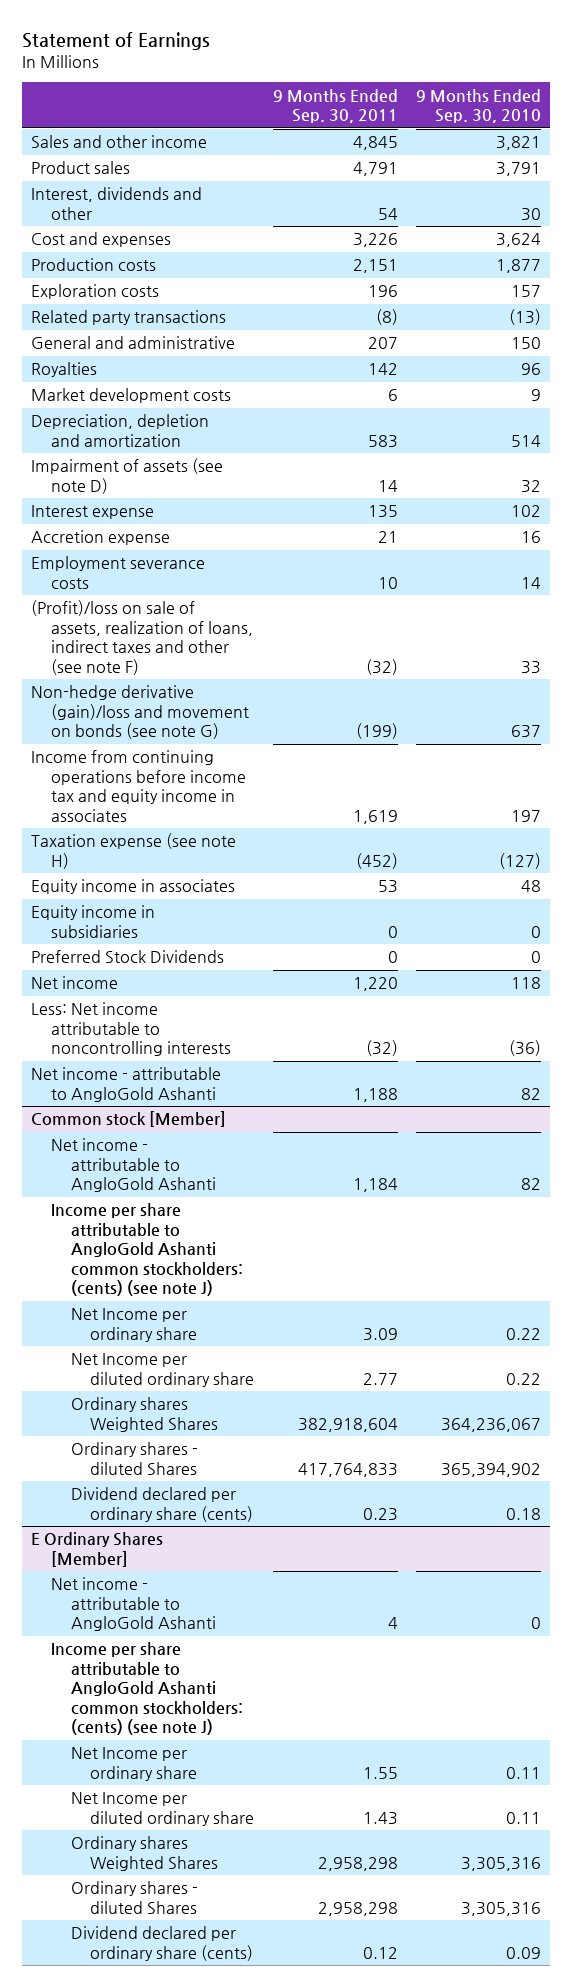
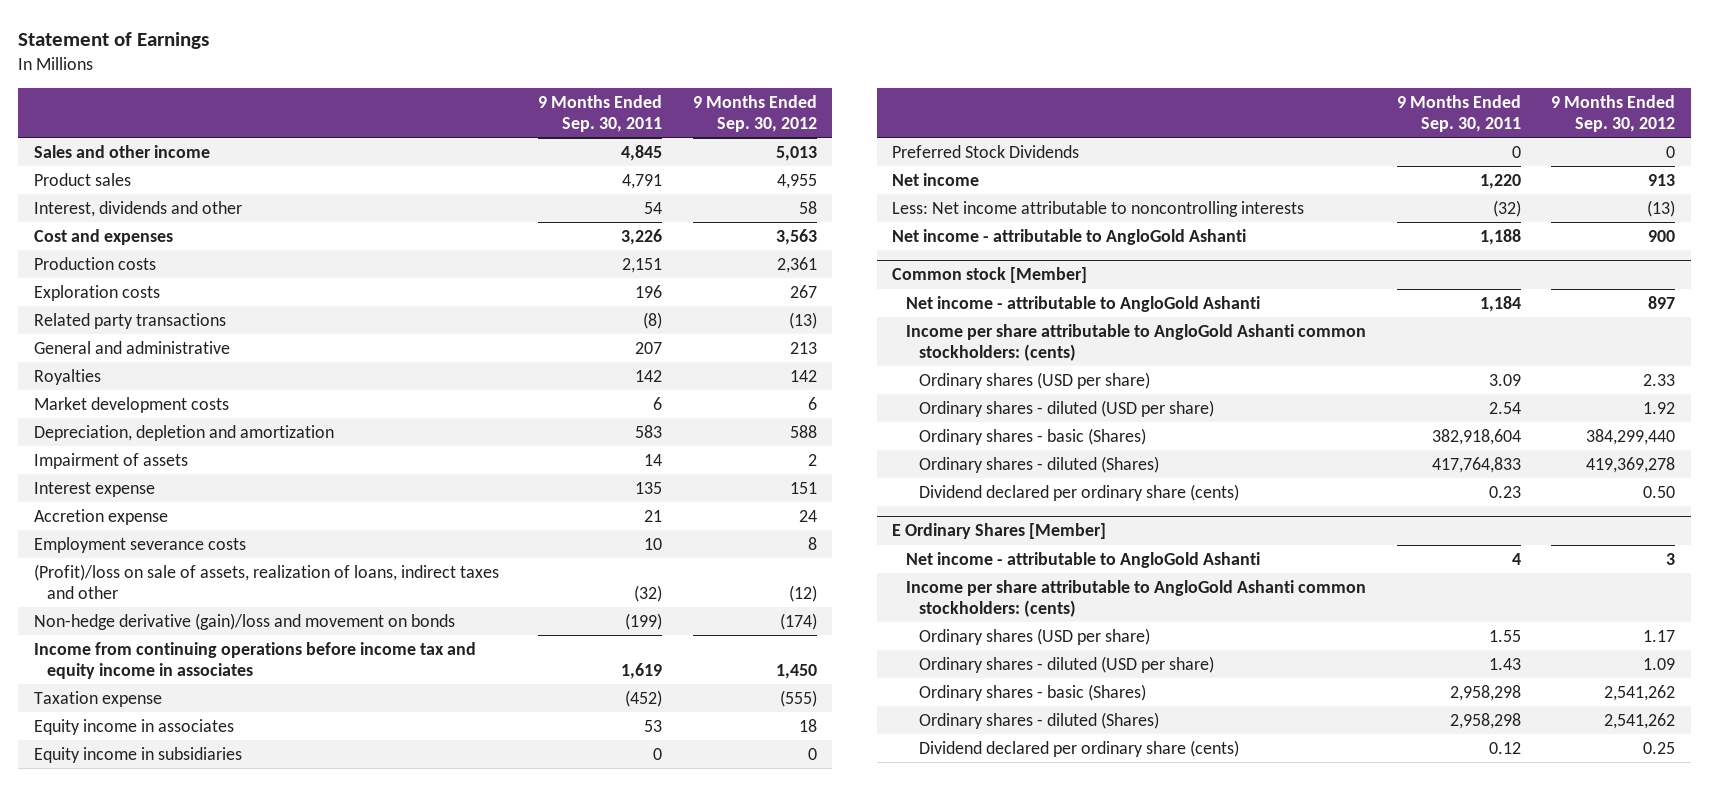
- | 9 Months Ended Sep. 30, 2011 | 9 Months Ended Sep. 30, 2010
+ | 9 Months Ended Sep. 30, 2011 | 9 Months Ended Sep. 30, 2012
- Impairment of assets (see note D) | 14 | 32
+ Impairment of assets | 14 | 2
- (Profit)/loss on sale of assets, realization of loans, indirect taxes and other (see note F) | (32) | 33
- Non-hedge derivative (gain)/loss and movement on bonds (see note G) | (199) | 637
+ (Profit)/loss on sale of assets, realization of loans, indirect taxes and other | (32) | (12)
+ Non-hedge derivative (gain)/loss and movement on bonds | (199) | (174)
- Taxation expense (see note H) | (452) | (127)
+ Taxation expense | (452) | (555)
@ Common stock [Member]
- Income per share attributable to AngloGold Ashanti common stockholders: (cents) (see note J)
- Net Income per ordinary share | 3.09 | 0.22
- Net Income per diluted ordinary share | 2.77 | 0.22
- Ordinary shares Weighted Shares | 382,918,604 | 364,236,067
- Ordinary shares - diluted Shares | 417,764,833 | 365,394,902
+ Income per share attributable to AngloGold Ashanti common stockholders: (cents)
+ Ordinary shares (USD per share) | 3.09 | 2.33
+ Ordinary shares - diluted (USD per share) | 2.54 | 1.92
+ Ordinary shares - basic (Shares) | 382,918,604 | 384,299,440
+ Ordinary shares - diluted (Shares) | 417,764,833 | 419,369,278
@ E Ordinary Shares [Member]
- Income per share attributable to AngloGold Ashanti common stockholders: (cents) (see note J)
- Net Income per ordinary share | 1.55 | 0.11
- Net Income per diluted ordinary share | 1.43 | 0.11
- Ordinary shares Weighted Shares | 2,958,298 | 3,305,316
- Ordinary shares - diluted Shares | 2,958,298 | 3,305,316
+ Income per share attributable to AngloGold Ashanti common stockholders: (cents)
+ Ordinary shares (USD per share) | 1.55 | 1.17
+ Ordinary shares - diluted (USD per share) | 1.43 | 1.09
+ Ordinary shares - basic (Shares) | 2,958,298 | 2,541,262
+ Ordinary shares - diluted (Shares) | 2,958,298 | 2,541,262

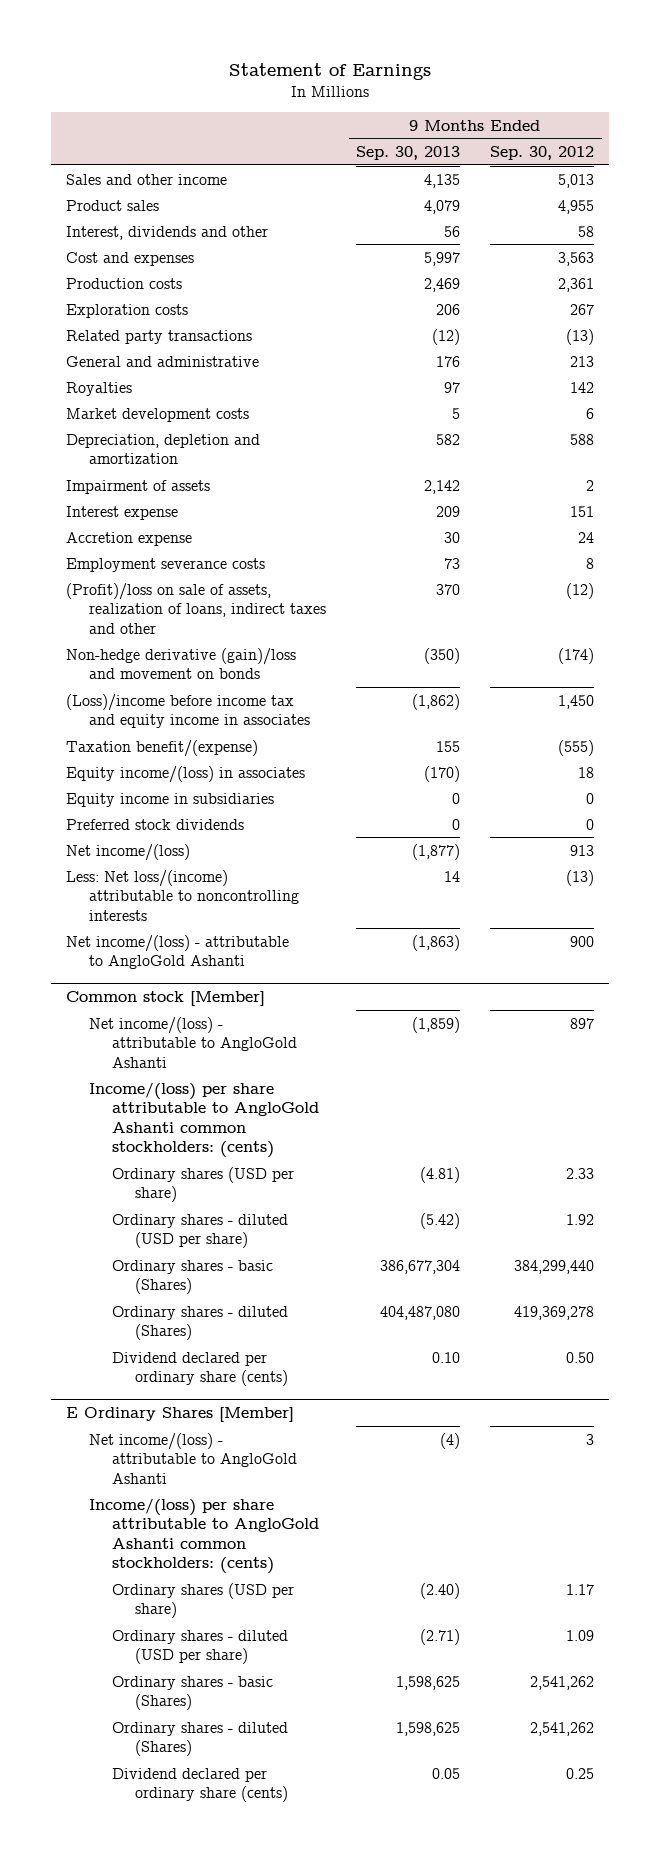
- | 9 Months Ended Sep. 30, 2011 | 9 Months Ended Sep. 30, 2012
+ | 9 Months Ended Sep. 30, 2013 | 9 Months Ended Sep. 30, 2012
- Income from continuing operations before income tax and equity income in associates | 1,619 | 1,450
- Taxation expense | (452) | (555)
- Equity income in associates | 53 | 18
+ (Loss)/income before income tax and equity income in associates | (1,862) | 1,450
+ Taxation benefit/(expense) | 155 | (555)
+ Equity income/(loss) in associates | (170) | 18
- Preferred Stock Dividends | 0 | 0
- Net income | 1,220 | 913
- Less: Net income attributable to noncontrolling interests | (32) | (13)
- Net income - attributable to AngloGold Ashanti | 1,188 | 900
+ Preferred stock dividends | 0 | 0
+ Net income/(loss) | (1,877) | 913
+ Less: Net loss/(income) attributable to noncontrolling interests | 14 | (13)
+ Net income/(loss) - attributable to AngloGold Ashanti | (1,863) | 900
@ Common stock [Member]
- Net income - attributable to AngloGold Ashanti | 1,184 | 897
- Income per share attributable to AngloGold Ashanti common stockholders: (cents)
+ Net income/(loss) - attributable to AngloGold Ashanti | (1,859) | 897
+ Income/(loss) per share attributable to AngloGold Ashanti common stockholders: (cents)
@ E Ordinary Shares [Member]
- Net income - attributable to AngloGold Ashanti | 4 | 3
- Income per share attributable to AngloGold Ashanti common stockholders: (cents)
+ Net income/(loss) - attributable to AngloGold Ashanti | (4) | 3
+ Income/(loss) per share attributable to AngloGold Ashanti common stockholders: (cents)

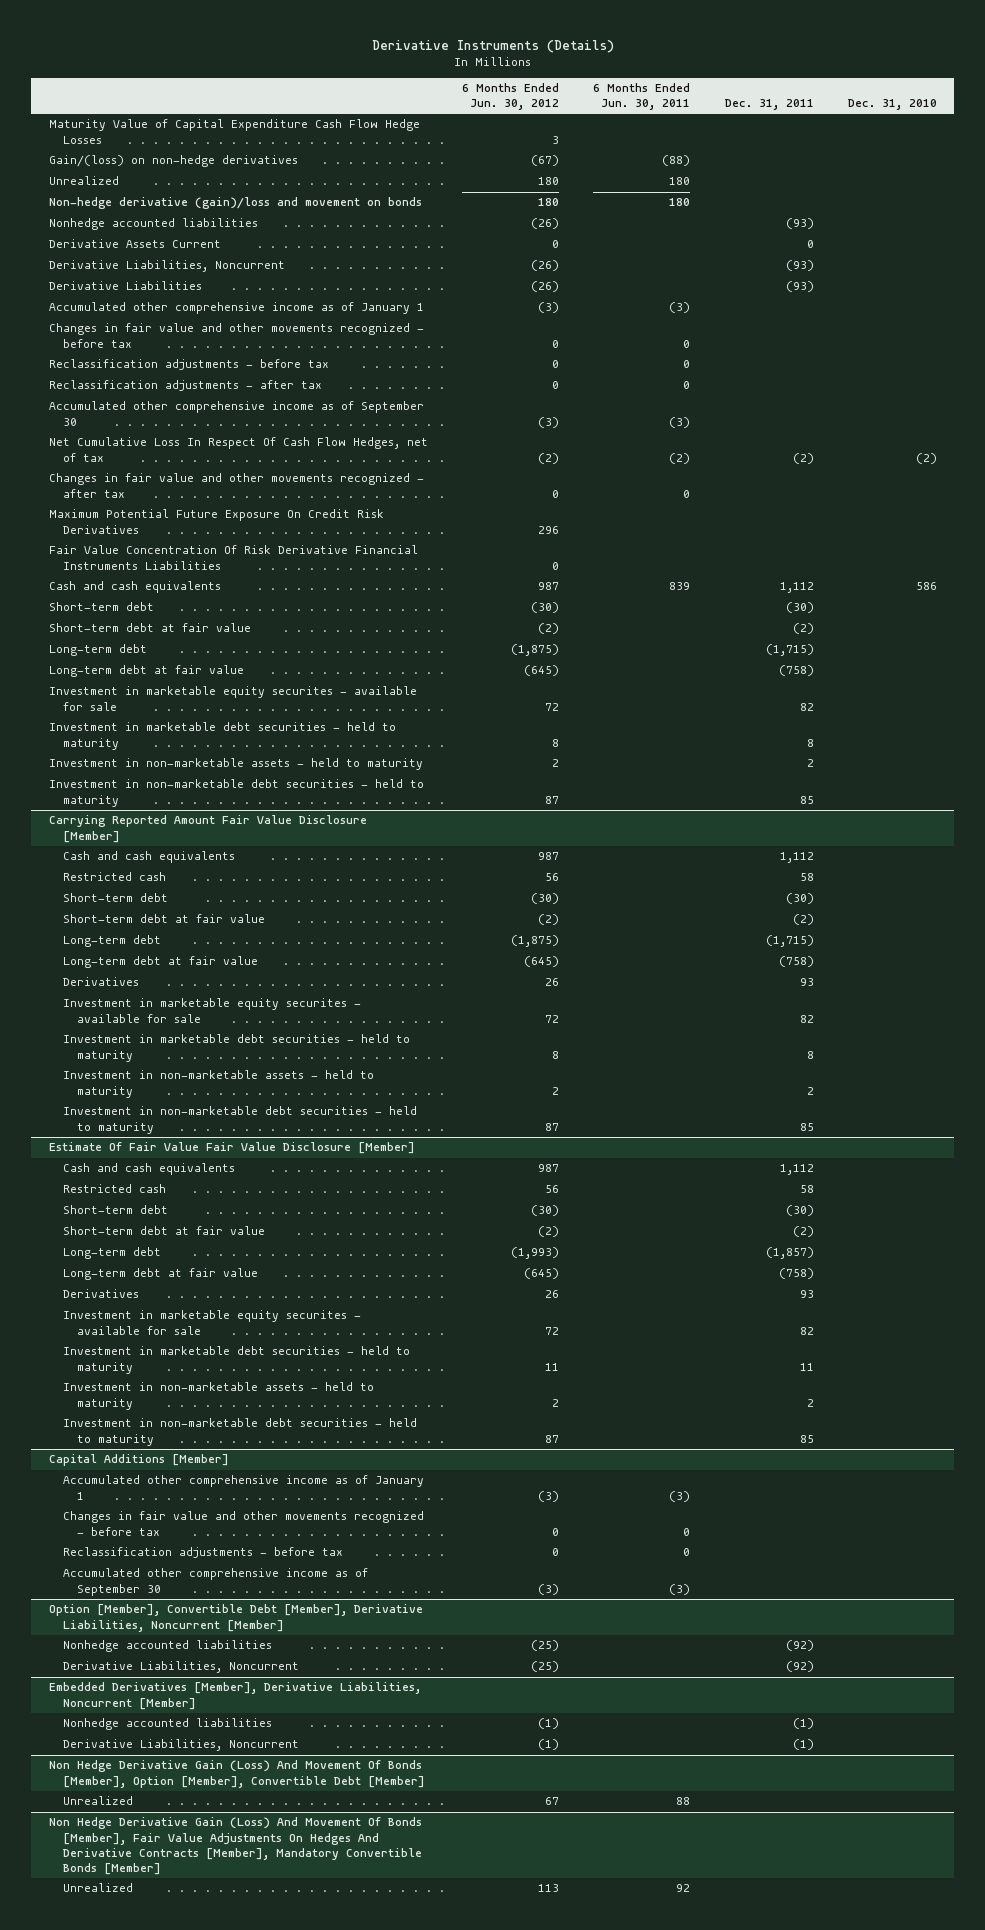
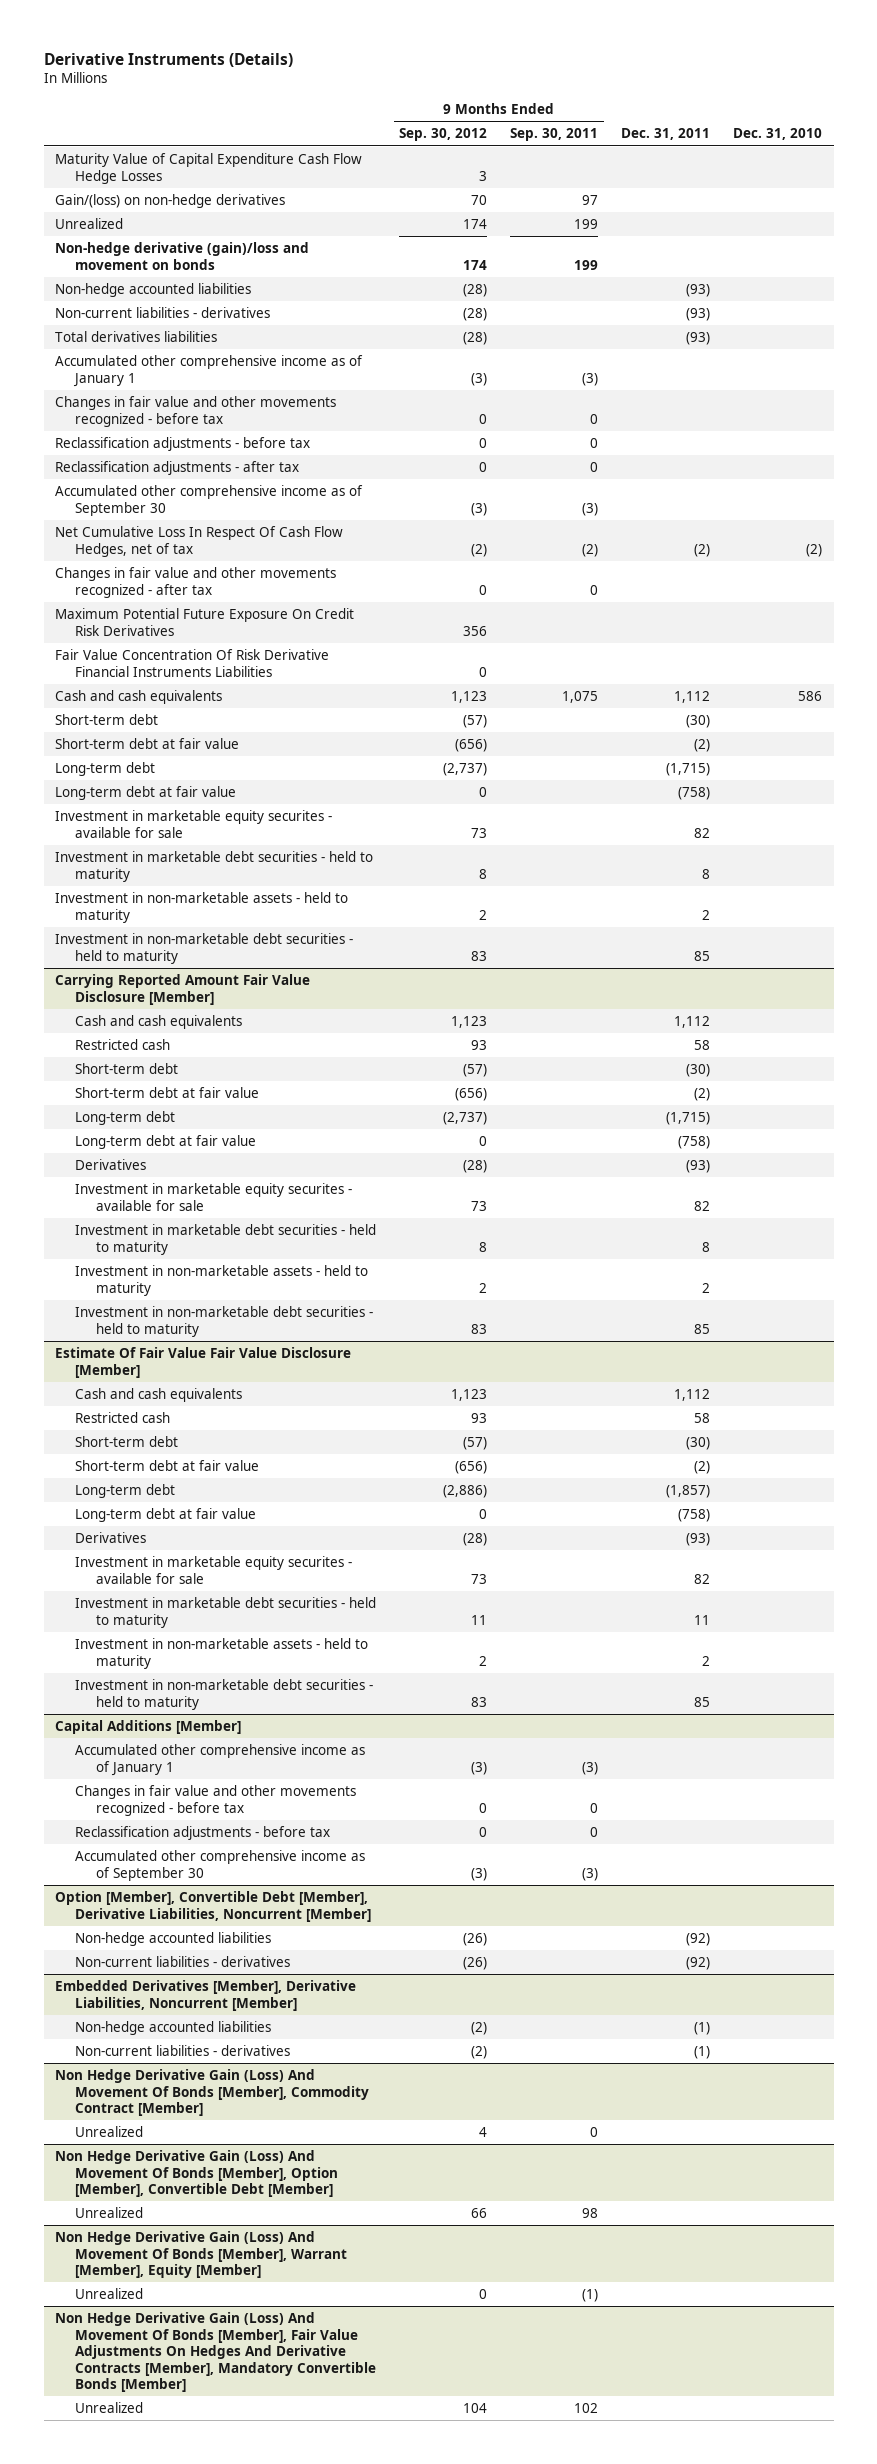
- | 6 Months Ended Jun. 30, 2012 | 6 Months Ended Jun. 30, 2011 | Dec. 31, 2011 | Dec. 31, 2010
+ | 9 Months Ended Sep. 30, 2012 | 9 Months Ended Sep. 30, 2011 | Dec. 31, 2011 | Dec. 31, 2010
- Nonhedge accounted liabilities | (26) | | (93) |
- Derivative Assets Current | 0 | | 0 |
- Derivative Liabilities, Noncurrent | (26) | | (93) |
- Derivative Liabilities | (26) | | (93) |
+ Non-hedge accounted liabilities | (28) | | (93) |
+ Non-current liabilities - derivatives | (28) | | (93) |
+ Total derivatives liabilities | (28) | | (93) |
@ Carrying Reported Amount Fair Value Disclosure [Member]
- Derivatives | 26 | | 93 |
+ Derivatives | (28) | | (93) |
@ Estimate Of Fair Value Fair Value Disclosure [Member]
- Derivatives | 26 | | 93 |
+ Derivatives | (28) | | (93) |
@ Option [Member], Convertible Debt [Member], Derivative Liabilities, Noncurrent [Member]
- Nonhedge accounted liabilities | (25) | | (92) |
- Derivative Liabilities, Noncurrent | (25) | | (92) |
+ Non-hedge accounted liabilities | (26) | | (92) |
+ Non-current liabilities - derivatives | (26) | | (92) |
@ Embedded Derivatives [Member], Derivative Liabilities, Noncurrent [Member]
- Nonhedge accounted liabilities | (1) | | (1) |
- Derivative Liabilities, Noncurrent | (1) | | (1) |
+ Non-hedge accounted liabilities | (2) | | (1) |
+ Non-current liabilities - derivatives | (2) | | (1) |
+ Non Hedge Derivative Gain (Loss) And Movement Of Bonds [Member], Commodity Contract [Member]
+ Unrealized | 4 | 0 | |
+ Non Hedge Derivative Gain (Loss) And Movement Of Bonds [Member], Warrant [Member], Equity [Member]
+ Unrealized | 0 | (1) | |

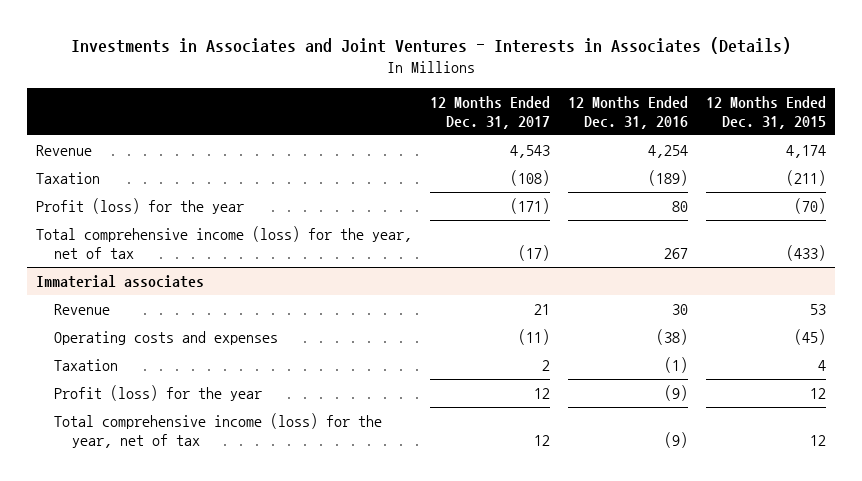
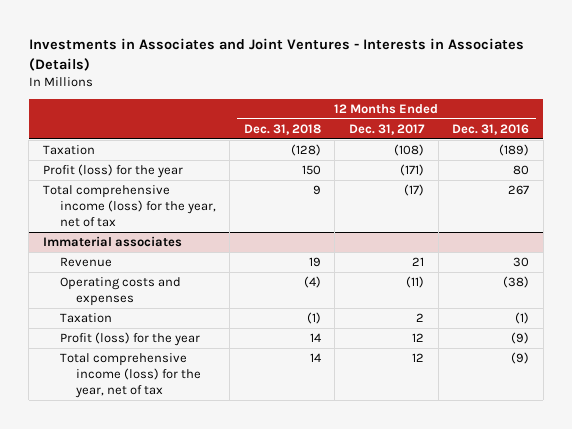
- | 12 Months Ended Dec. 31, 2017 | 12 Months Ended Dec. 31, 2016 | 12 Months Ended Dec. 31, 2015
+ | 12 Months Ended Dec. 31, 2018 | 12 Months Ended Dec. 31, 2017 | 12 Months Ended Dec. 31, 2016
- Revenue | 4,543 | 4,254 | 4,174

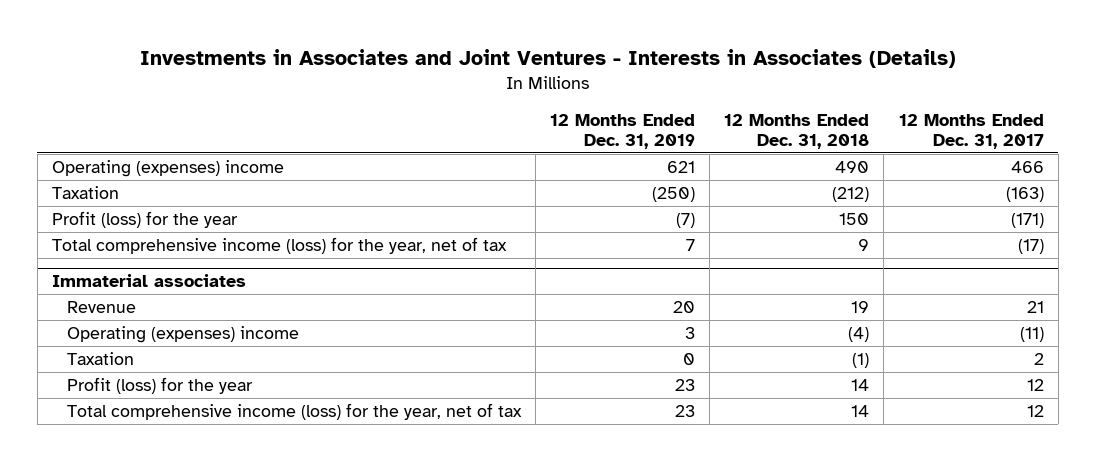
- | 12 Months Ended Dec. 31, 2018 | 12 Months Ended Dec. 31, 2017 | 12 Months Ended Dec. 31, 2016
+ | 12 Months Ended Dec. 31, 2019 | 12 Months Ended Dec. 31, 2018 | 12 Months Ended Dec. 31, 2017
- Taxation | (128) | (108) | (189)
+ Operating (expenses) income | 621 | 490 | 466
+ Taxation | (250) | (212) | (163)
@ Immaterial associates
- Operating costs and expenses | (4) | (11) | (38)
+ Operating (expenses) income | 3 | (4) | (11)

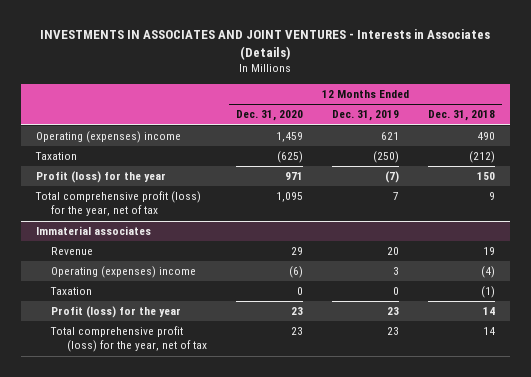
- Investments in Associates and Joint Ventures - Interests in Associates (Details)
+ INVESTMENTS IN ASSOCIATES AND JOINT VENTURES - Interests in Associates (Details)
- | 12 Months Ended Dec. 31, 2019 | 12 Months Ended Dec. 31, 2018 | 12 Months Ended Dec. 31, 2017
+ | 12 Months Ended Dec. 31, 2020 | 12 Months Ended Dec. 31, 2019 | 12 Months Ended Dec. 31, 2018
- Total comprehensive income (loss) for the year, net of tax | 7 | 9 | (17)
+ Total comprehensive profit (loss) for the year, net of tax | 1,095 | 7 | 9
@ Immaterial associates
- Total comprehensive income (loss) for the year, net of tax | 23 | 14 | 12
+ Total comprehensive profit (loss) for the year, net of tax | 23 | 23 | 14

